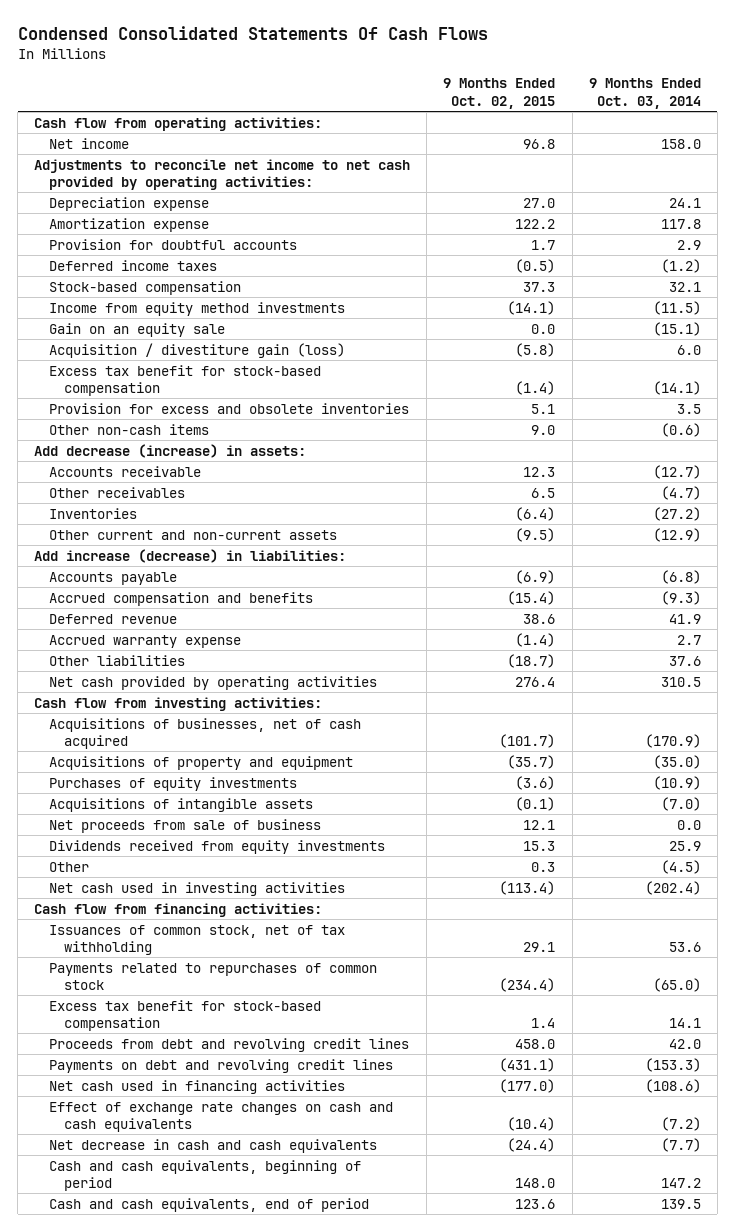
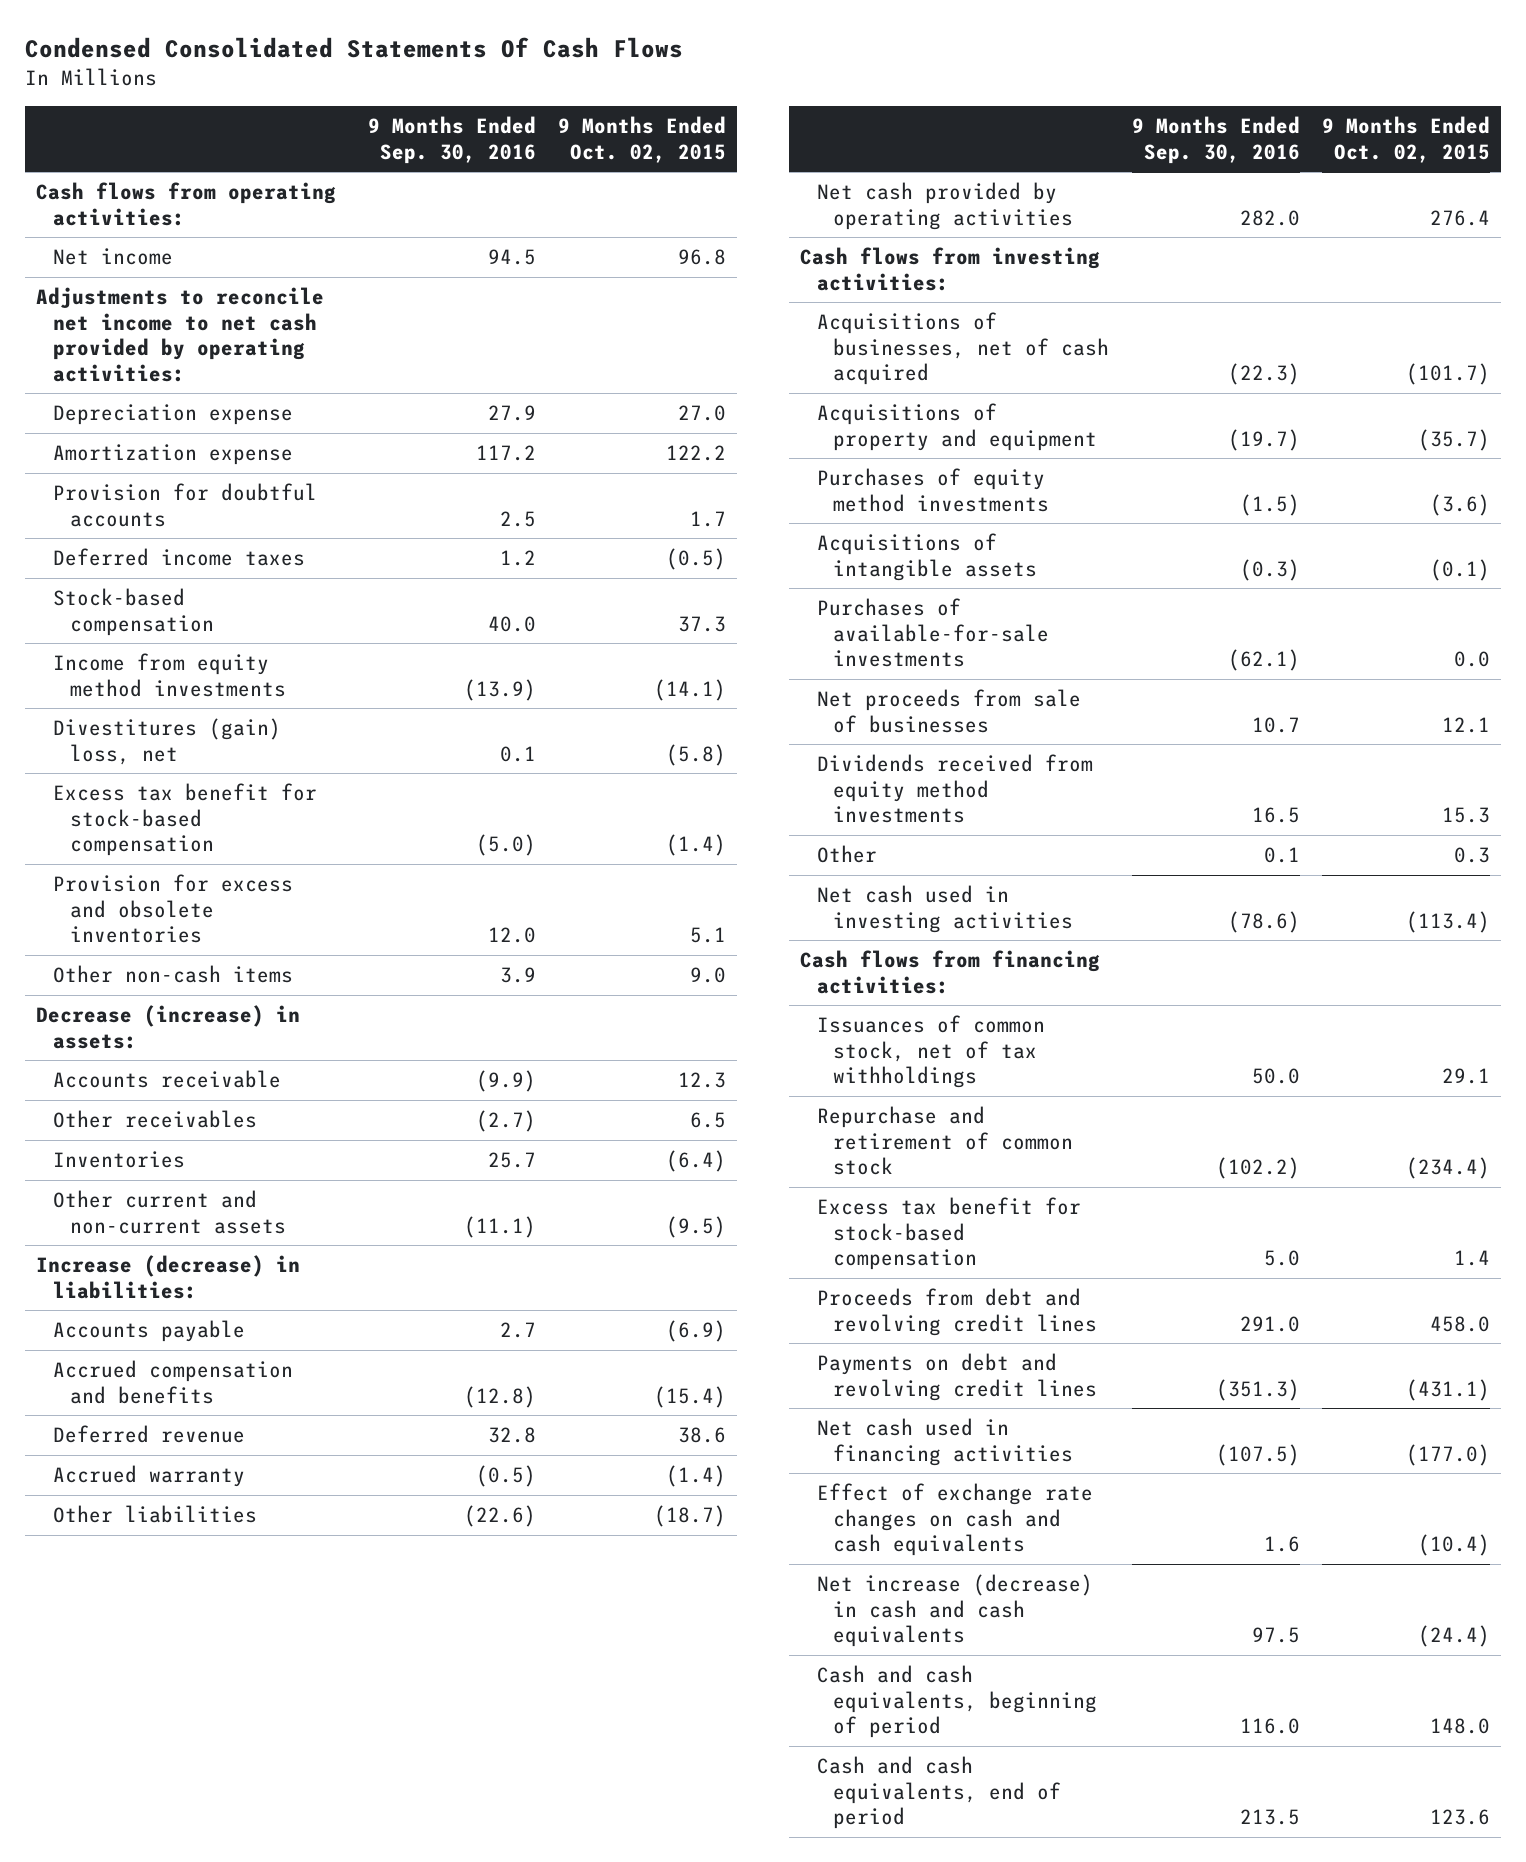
- | 9 Months Ended Oct. 02, 2015 | 9 Months Ended Oct. 03, 2014
+ | 9 Months Ended Sep. 30, 2016 | 9 Months Ended Oct. 02, 2015
- Cash flow from operating activities:
+ Cash flows from operating activities:
- Gain on an equity sale | 0.0 | (15.1)
- Acquisition / divestiture gain (loss) | (5.8) | 6.0
+ Divestitures (gain) loss, net | 0.1 | (5.8)
- Add decrease (increase) in assets:
+ Decrease (increase) in assets:
- Add increase (decrease) in liabilities:
+ Increase (decrease) in liabilities:
- Accrued warranty expense | (1.4) | 2.7
+ Accrued warranty | (0.5) | (1.4)
- Cash flow from investing activities:
+ Cash flows from investing activities:
- Purchases of equity investments | (3.6) | (10.9)
+ Purchases of equity method investments | (1.5) | (3.6)
- Net proceeds from sale of business | 12.1 | 0.0
- Dividends received from equity investments | 15.3 | 25.9
+ Purchases of available-for-sale investments | (62.1) | 0.0
+ Net proceeds from sale of businesses | 10.7 | 12.1
+ Dividends received from equity method investments | 16.5 | 15.3
- Cash flow from financing activities:
- Issuances of common stock, net of tax withholding | 29.1 | 53.6
- Payments related to repurchases of common stock | (234.4) | (65.0)
+ Cash flows from financing activities:
+ Issuances of common stock, net of tax withholdings | 50.0 | 29.1
+ Repurchase and retirement of common stock | (102.2) | (234.4)
- Net decrease in cash and cash equivalents | (24.4) | (7.7)
+ Net increase (decrease) in cash and cash equivalents | 97.5 | (24.4)

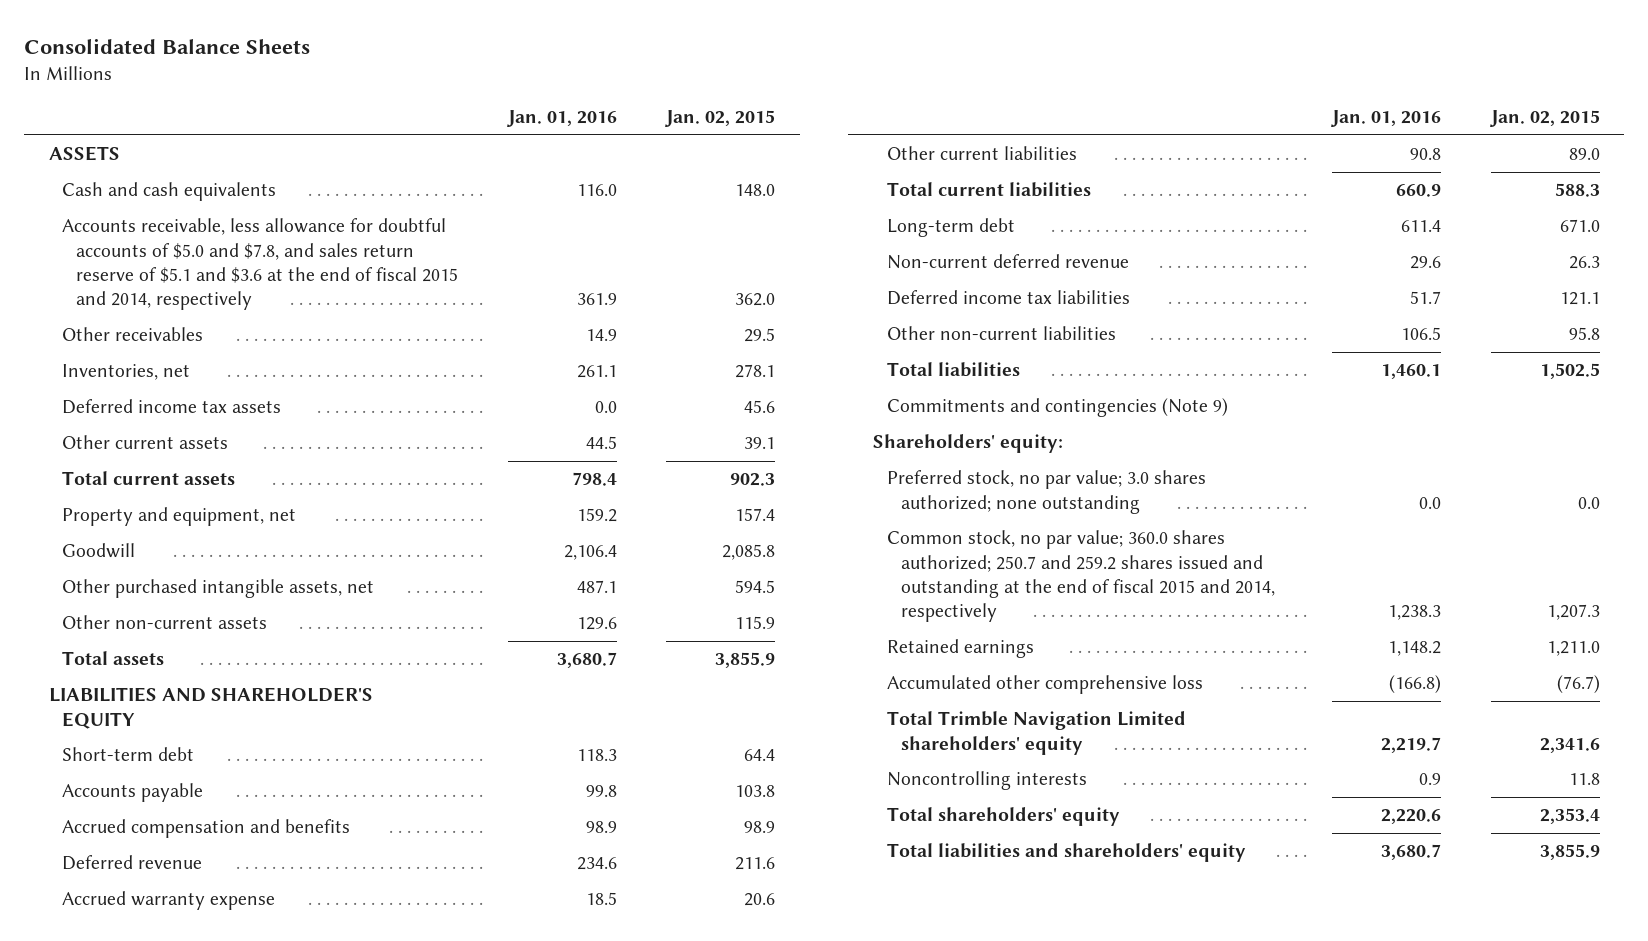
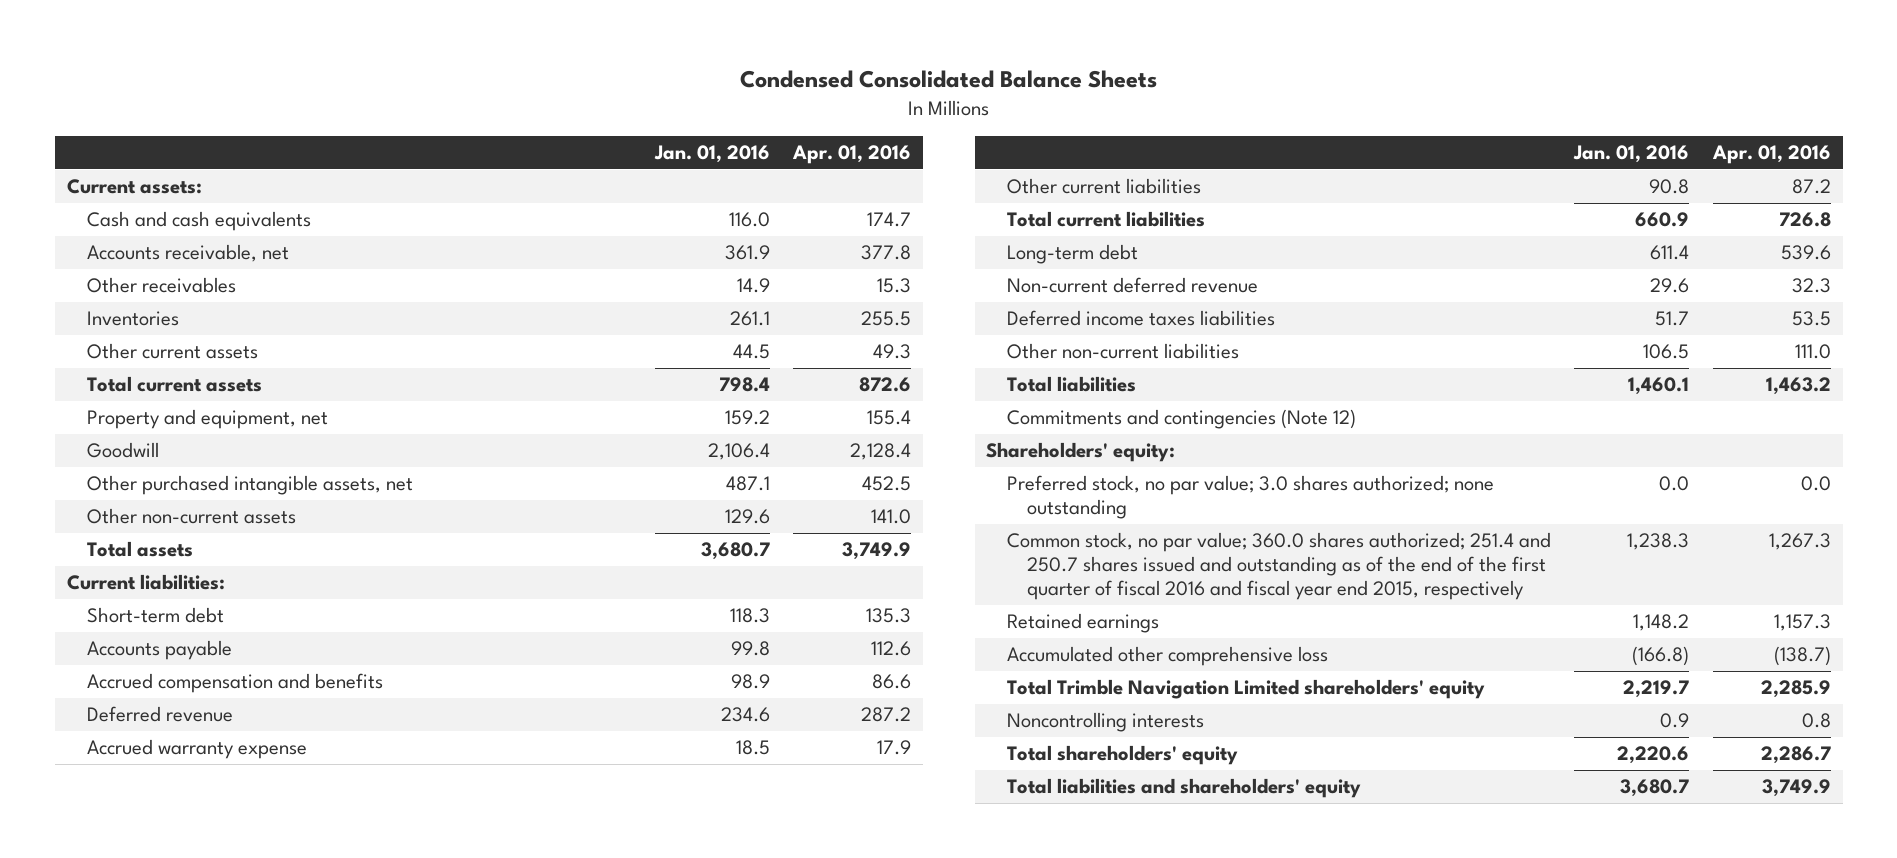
- Consolidated Balance Sheets
+ Condensed Consolidated Balance Sheets
- | Jan. 01, 2016 | Jan. 02, 2015
+ | Jan. 01, 2016 | Apr. 01, 2016
- ASSETS
+ Current assets:
- Accounts receivable, less allowance for doubtful accounts of $5.0 and $7.8, and sales return reserve of $5.1 and $3.6 at the end of fiscal 2015 and 2014, respectively | 361.9 | 362.0
+ Accounts receivable, net | 361.9 | 377.8
- Inventories, net | 261.1 | 278.1
- Deferred income tax assets | 0.0 | 45.6
+ Inventories | 261.1 | 255.5
- LIABILITIES AND SHAREHOLDER'S EQUITY
+ Current liabilities:
- Deferred income tax liabilities | 51.7 | 121.1
+ Deferred income taxes liabilities | 51.7 | 53.5
- Commitments and contingencies (Note 9)
+ Commitments and contingencies (Note 12)
- Common stock, no par value; 360.0 shares authorized; 250.7 and 259.2 shares issued and outstanding at the end of fiscal 2015 and 2014, respectively | 1,238.3 | 1,207.3
+ Common stock, no par value; 360.0 shares authorized; 251.4 and 250.7 shares issued and outstanding as of the end of the first quarter of fiscal 2016 and fiscal year end 2015, respectively | 1,238.3 | 1,267.3

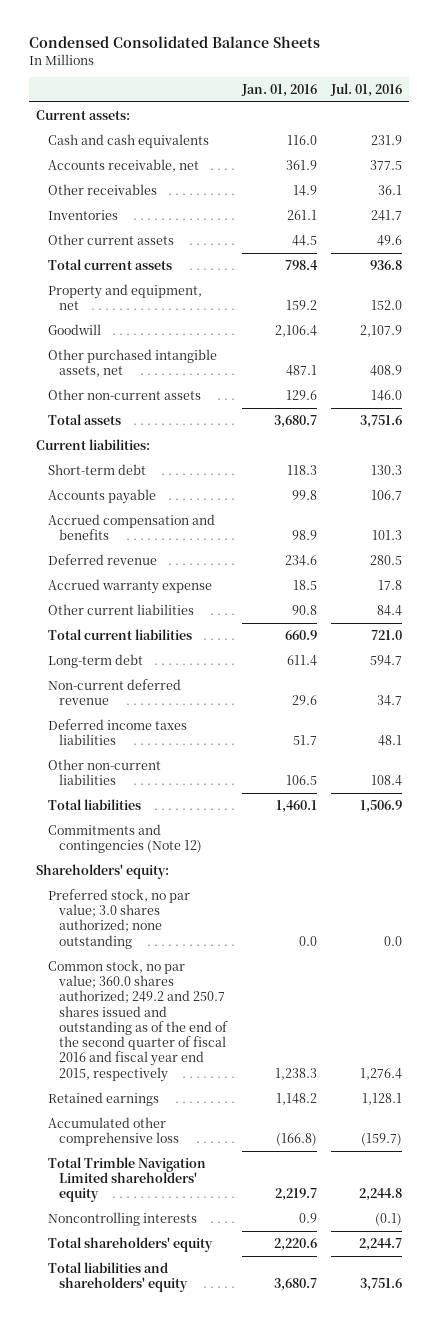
- | Jan. 01, 2016 | Apr. 01, 2016
+ | Jan. 01, 2016 | Jul. 01, 2016
- Common stock, no par value; 360.0 shares authorized; 251.4 and 250.7 shares issued and outstanding as of the end of the first quarter of fiscal 2016 and fiscal year end 2015, respectively | 1,238.3 | 1,267.3
+ Common stock, no par value; 360.0 shares authorized; 249.2 and 250.7 shares issued and outstanding as of the end of the second quarter of fiscal 2016 and fiscal year end 2015, respectively | 1,238.3 | 1,276.4

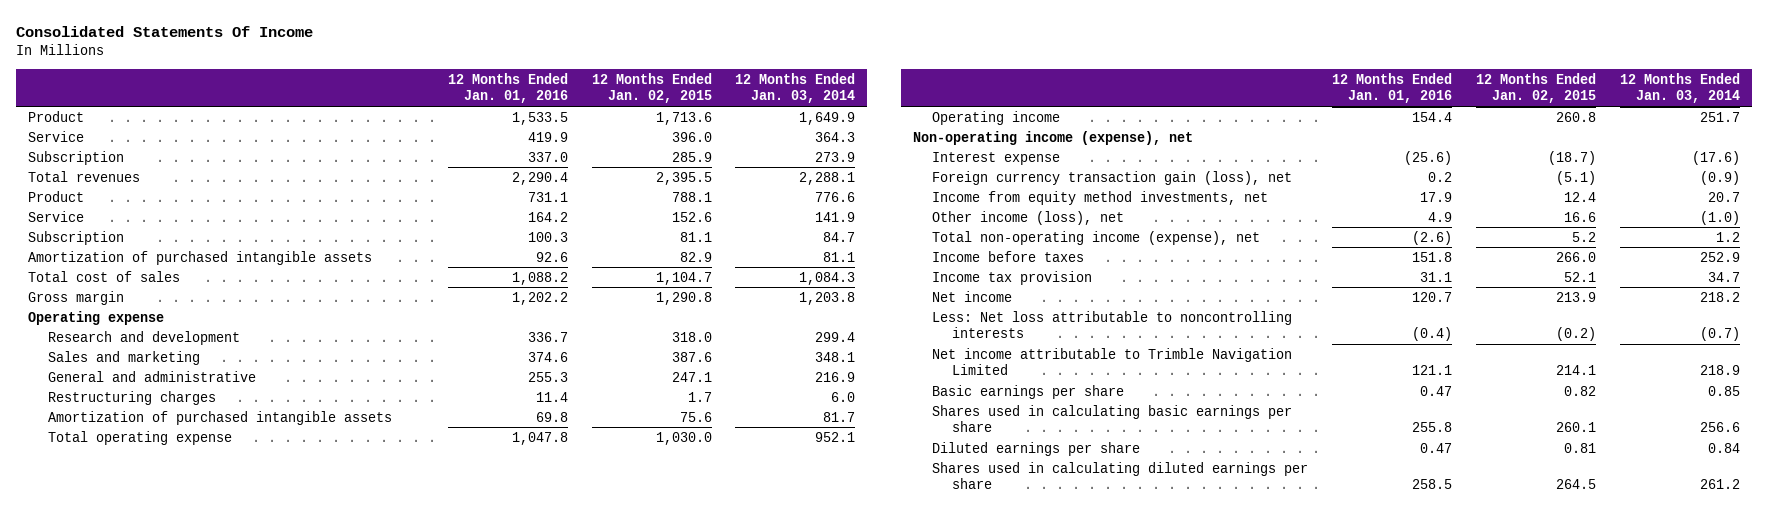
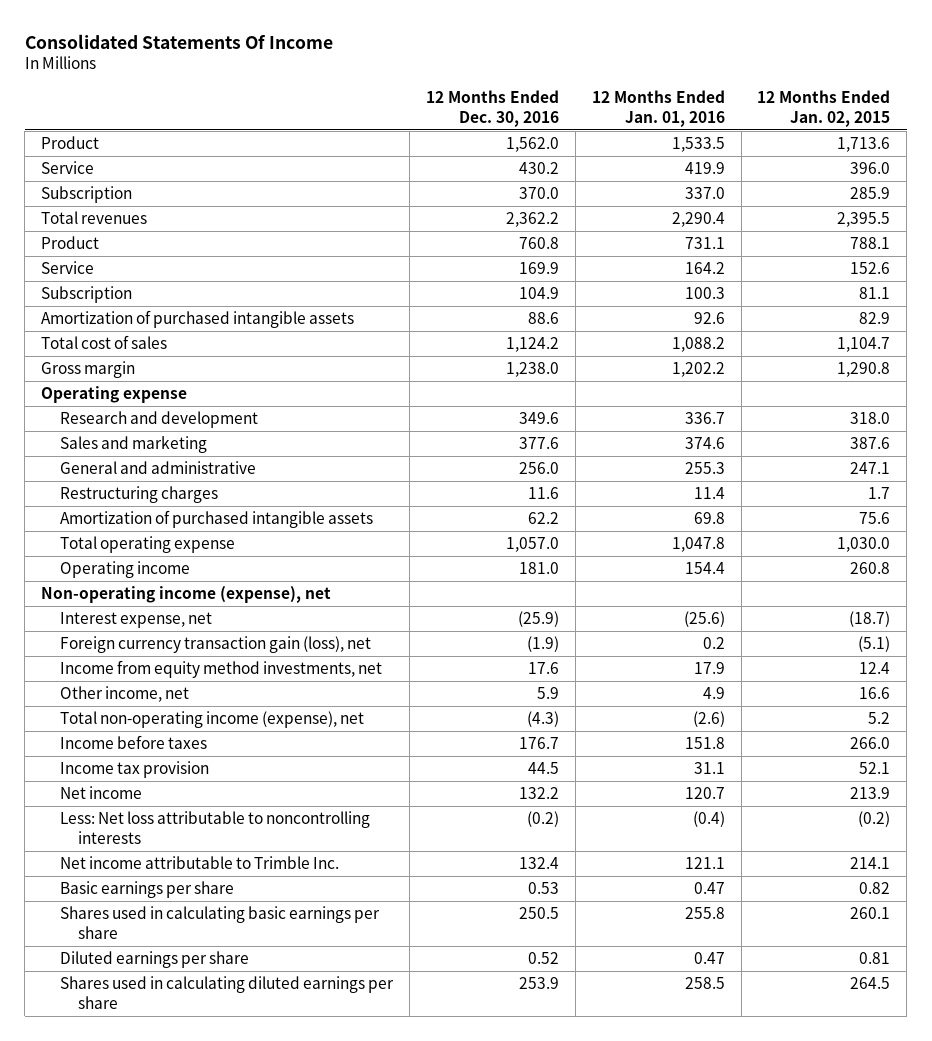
- | 12 Months Ended Jan. 01, 2016 | 12 Months Ended Jan. 02, 2015 | 12 Months Ended Jan. 03, 2014
+ | 12 Months Ended Dec. 30, 2016 | 12 Months Ended Jan. 01, 2016 | 12 Months Ended Jan. 02, 2015
- Interest expense | (25.6) | (18.7) | (17.6)
+ Interest expense, net | (25.9) | (25.6) | (18.7)
- Other income (loss), net | 4.9 | 16.6 | (1.0)
+ Other income, net | 5.9 | 4.9 | 16.6
- Net income attributable to Trimble Navigation Limited | 121.1 | 214.1 | 218.9
+ Net income attributable to Trimble Inc. | 132.4 | 121.1 | 214.1

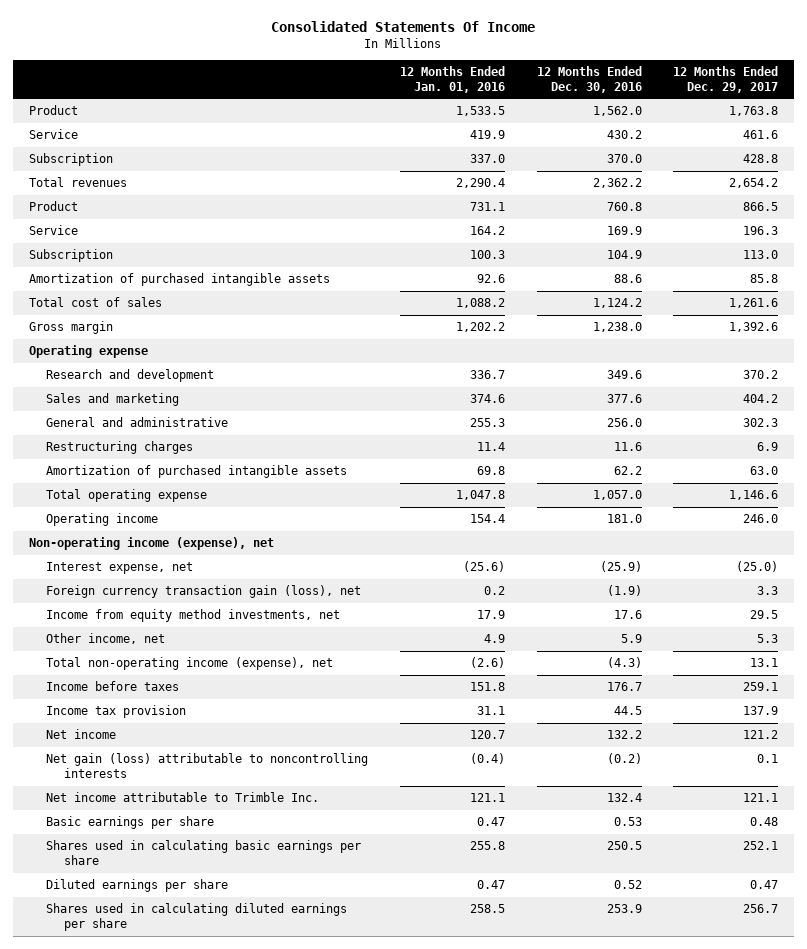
- | 12 Months Ended Dec. 30, 2016 | 12 Months Ended Jan. 01, 2016 | 12 Months Ended Jan. 02, 2015
+ | 12 Months Ended Jan. 01, 2016 | 12 Months Ended Dec. 30, 2016 | 12 Months Ended Dec. 29, 2017
- Less: Net loss attributable to noncontrolling interests | (0.2) | (0.4) | (0.2)
+ Net gain (loss) attributable to noncontrolling interests | (0.4) | (0.2) | 0.1

